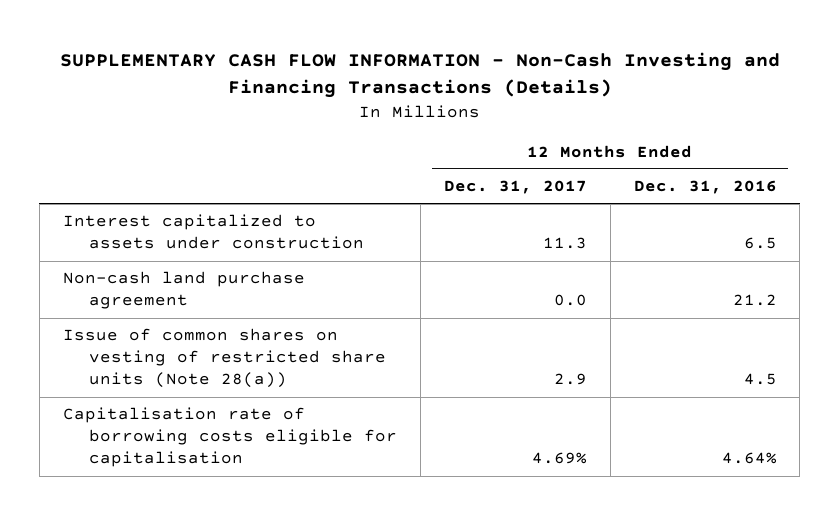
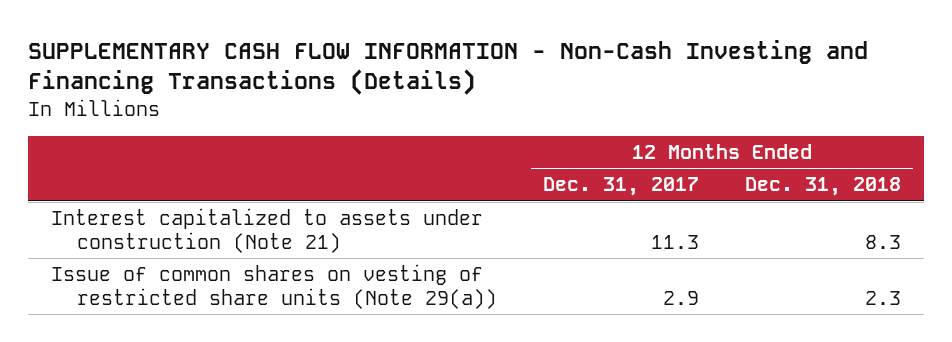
- | 12 Months Ended Dec. 31, 2017 | 12 Months Ended Dec. 31, 2016
+ | 12 Months Ended Dec. 31, 2017 | 12 Months Ended Dec. 31, 2018
- Interest capitalized to assets under construction | 11.3 | 6.5
- Non-cash land purchase agreement | 0.0 | 21.2
- Issue of common shares on vesting of restricted share units (Note 28(a)) | 2.9 | 4.5
- Capitalisation rate of borrowing costs eligible for capitalisation | 4.69% | 4.64%
+ Interest capitalized to assets under construction (Note 21) | 11.3 | 8.3
+ Issue of common shares on vesting of restricted share units (Note 29(a)) | 2.9 | 2.3

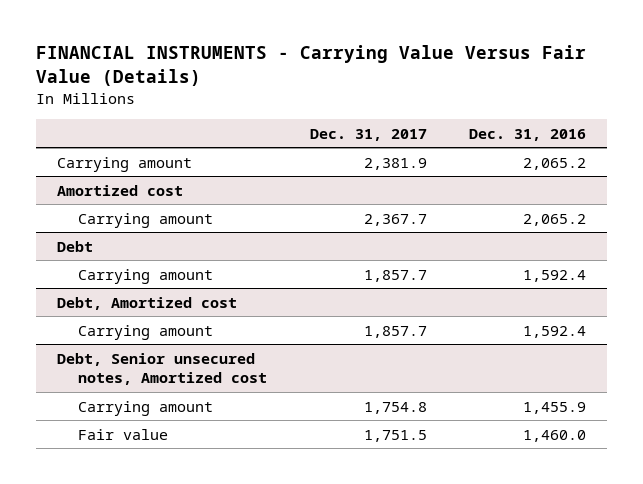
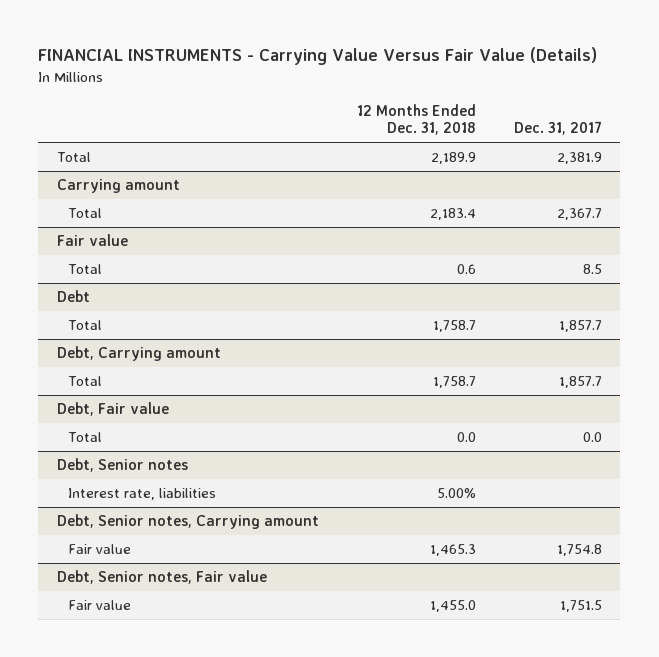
- | Dec. 31, 2017 | Dec. 31, 2016
+ | 12 Months Ended Dec. 31, 2018 | Dec. 31, 2017
- Carrying amount | 2,381.9 | 2,065.2
- Amortized cost
- Carrying amount | 2,367.7 | 2,065.2
+ Total | 2,189.9 | 2,381.9
+ Carrying amount
+ Total | 2,183.4 | 2,367.7
+ Fair value
+ Total | 0.6 | 8.5
@ Debt
- Carrying amount | 1,857.7 | 1,592.4
- Debt, Amortized cost
- Carrying amount | 1,857.7 | 1,592.4
- Debt, Senior unsecured notes, Amortized cost
- Carrying amount | 1,754.8 | 1,455.9
@ Debt
+ Total | 1,758.7 | 1,857.7
+ Debt, Carrying amount
+ Total | 1,758.7 | 1,857.7
+ Debt, Fair value
+ Total | 0.0 | 0.0
+ Debt, Senior notes
+ Interest rate, liabilities | 5.00% |
+ Debt, Senior notes, Carrying amount
+ Fair value | 1,465.3 | 1,754.8
+ Debt, Senior notes, Fair value

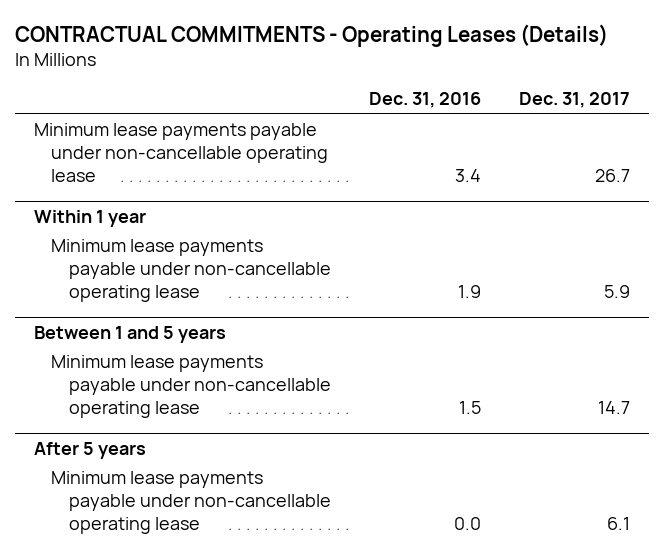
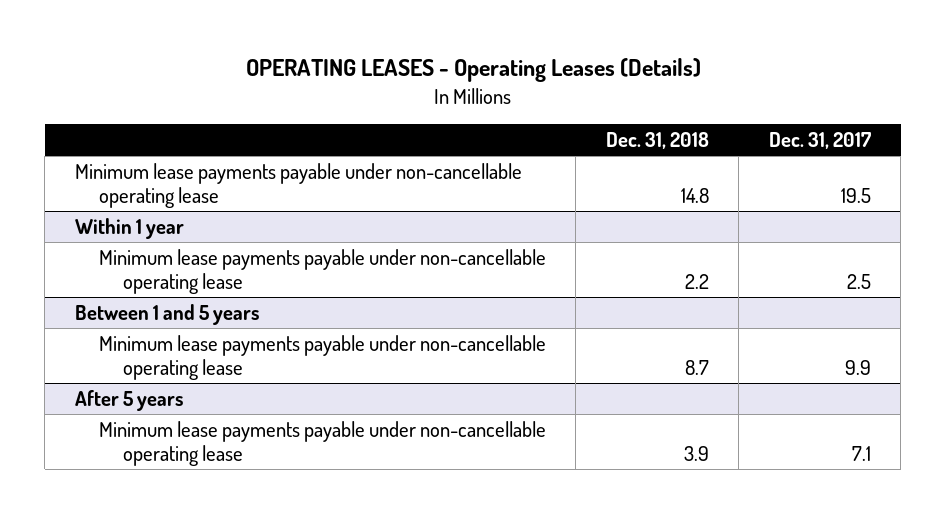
- CONTRACTUAL COMMITMENTS - Operating Leases (Details)
+ OPERATING LEASES - Operating Leases (Details)
- | Dec. 31, 2016 | Dec. 31, 2017
+ | Dec. 31, 2018 | Dec. 31, 2017
- Minimum lease payments payable under non-cancellable operating lease | 3.4 | 26.7
+ Minimum lease payments payable under non-cancellable operating lease | 14.8 | 19.5
@ Within 1 year
- Minimum lease payments payable under non-cancellable operating lease | 1.9 | 5.9
+ Minimum lease payments payable under non-cancellable operating lease | 2.2 | 2.5
@ Between 1 and 5 years
- Minimum lease payments payable under non-cancellable operating lease | 1.5 | 14.7
+ Minimum lease payments payable under non-cancellable operating lease | 8.7 | 9.9
@ After 5 years
- Minimum lease payments payable under non-cancellable operating lease | 0.0 | 6.1
+ Minimum lease payments payable under non-cancellable operating lease | 3.9 | 7.1

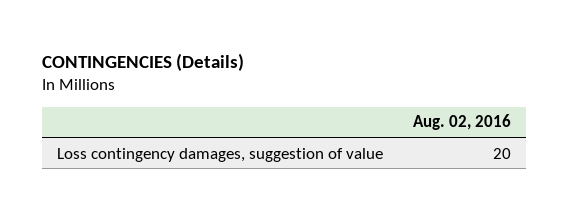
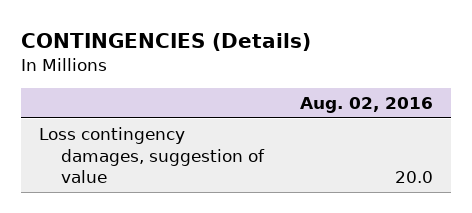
- Loss contingency damages, suggestion of value | 20
+ Loss contingency damages, suggestion of value | 20.0

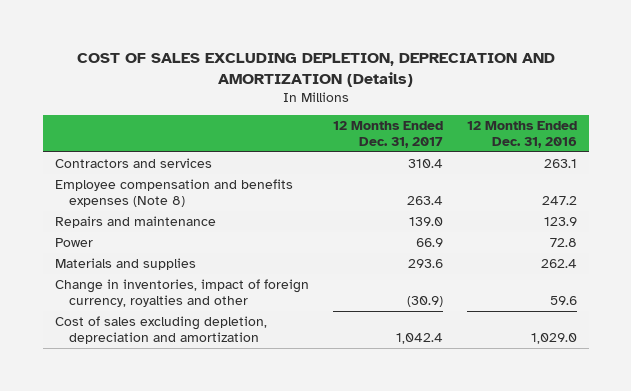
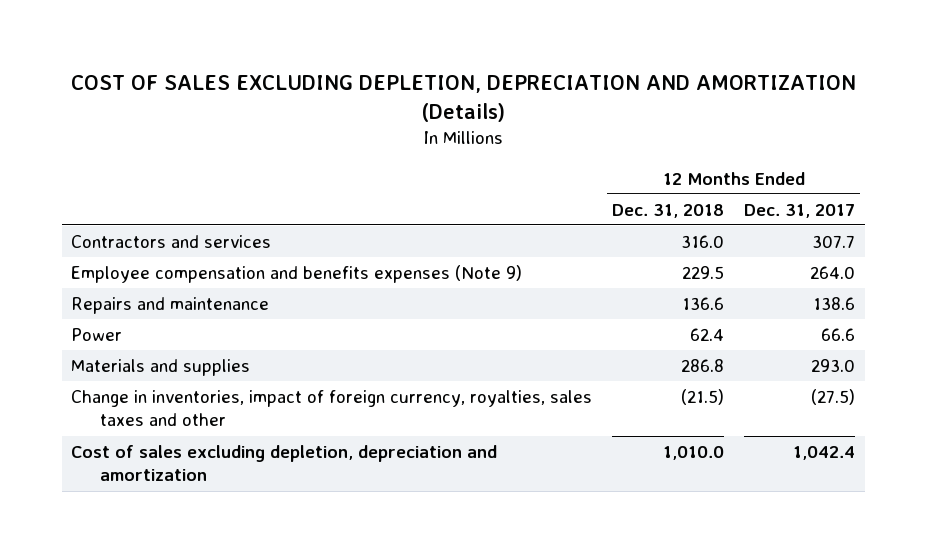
- | 12 Months Ended Dec. 31, 2017 | 12 Months Ended Dec. 31, 2016
+ | 12 Months Ended Dec. 31, 2018 | 12 Months Ended Dec. 31, 2017
- Contractors and services | 310.4 | 263.1
- Employee compensation and benefits expenses (Note 8) | 263.4 | 247.2
- Repairs and maintenance | 139.0 | 123.9
- Power | 66.9 | 72.8
- Materials and supplies | 293.6 | 262.4
- Change in inventories, impact of foreign currency, royalties and other | (30.9) | 59.6
+ Contractors and services | 316.0 | 307.7
+ Employee compensation and benefits expenses (Note 9) | 229.5 | 264.0
+ Repairs and maintenance | 136.6 | 138.6
+ Power | 62.4 | 66.6
+ Materials and supplies | 286.8 | 293.0
+ Change in inventories, impact of foreign currency, royalties, sales taxes and other | (21.5) | (27.5)

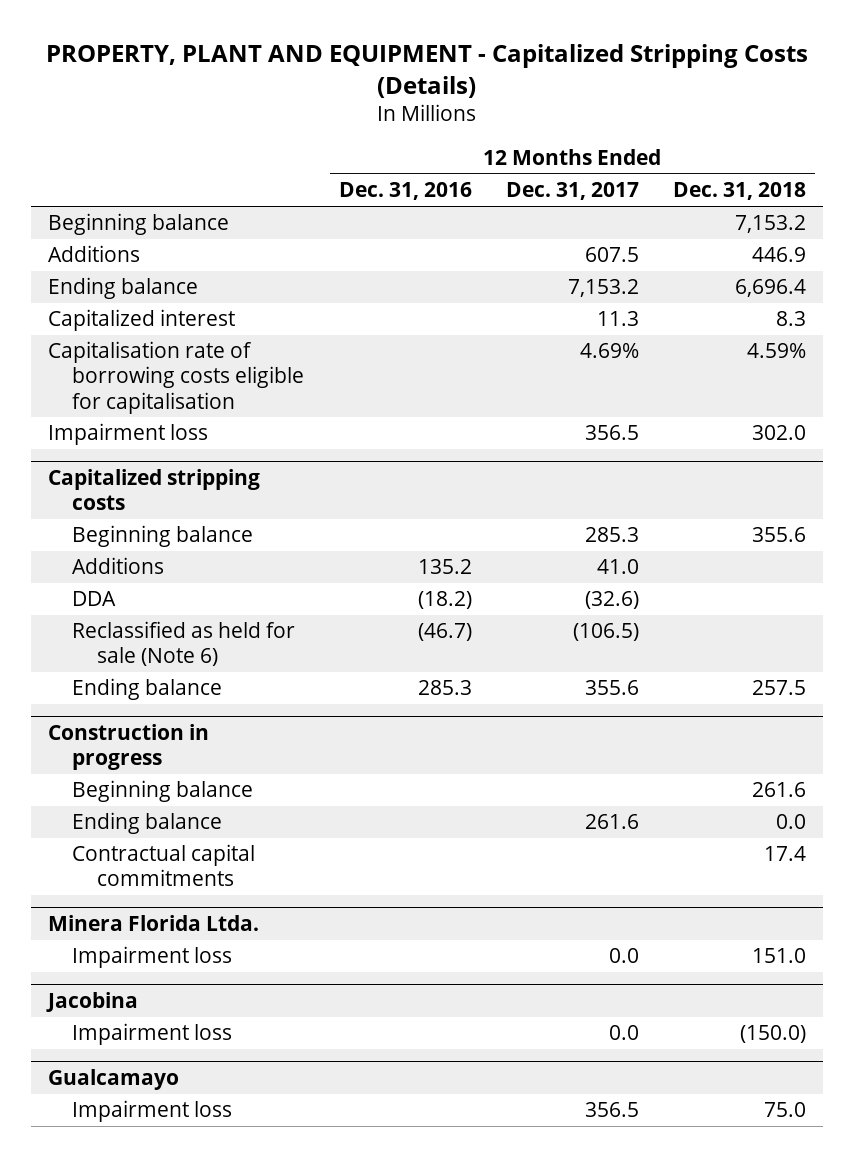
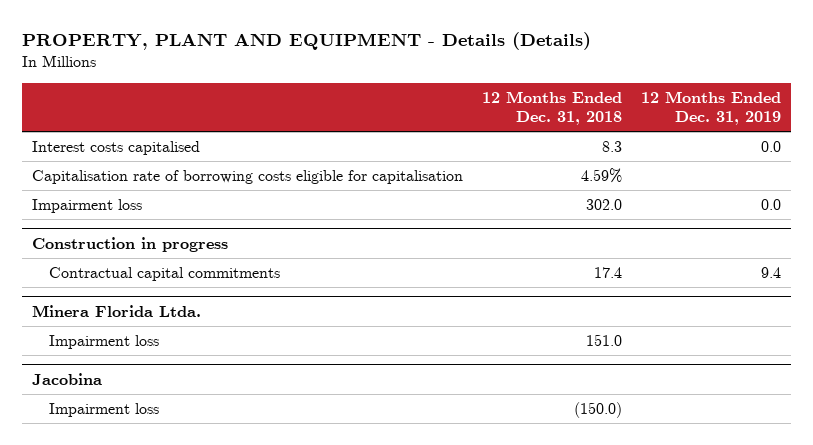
- PROPERTY, PLANT AND EQUIPMENT - Capitalized Stripping Costs (Details)
+ PROPERTY, PLANT AND EQUIPMENT - Details (Details)
- | 12 Months Ended Dec. 31, 2016 | 12 Months Ended Dec. 31, 2017 | 12 Months Ended Dec. 31, 2018
+ | 12 Months Ended Dec. 31, 2018 | 12 Months Ended Dec. 31, 2019
- Beginning balance | | | 7,153.2
- Additions | | 607.5 | 446.9
- Ending balance | | 7,153.2 | 6,696.4
- Capitalized interest | | 11.3 | 8.3
+ Interest costs capitalised | 8.3 | 0.0
- Capitalized stripping costs
- Beginning balance | | 285.3 | 355.6
- Additions | 135.2 | 41.0 |
- DDA | (18.2) | (32.6) |
- Reclassified as held for sale (Note 6) | (46.7) | (106.5) |
- Ending balance | 285.3 | 355.6 | 257.5
@ Construction in progress
- Beginning balance | | | 261.6
- Ending balance | | 261.6 | 0.0
- Gualcamayo
- Impairment loss | | 356.5 | 75.0

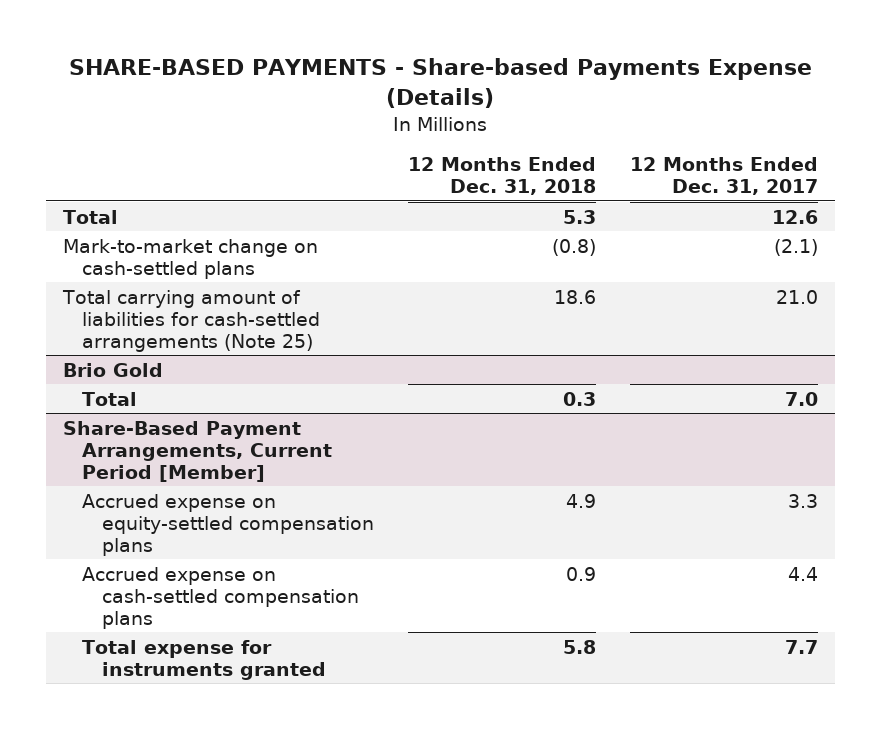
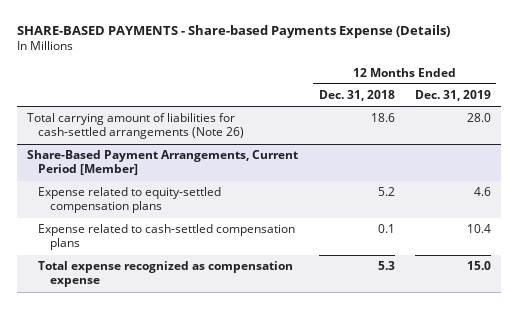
- | 12 Months Ended Dec. 31, 2018 | 12 Months Ended Dec. 31, 2017
+ | 12 Months Ended Dec. 31, 2018 | 12 Months Ended Dec. 31, 2019
- Total | 5.3 | 12.6
- Mark-to-market change on cash-settled plans | (0.8) | (2.1)
- Total carrying amount of liabilities for cash-settled arrangements (Note 25) | 18.6 | 21.0
- Brio Gold
- Total | 0.3 | 7.0
+ Total carrying amount of liabilities for cash-settled arrangements (Note 26) | 18.6 | 28.0
@ Share-Based Payment Arrangements, Current Period [Member]
- Accrued expense on equity-settled compensation plans | 4.9 | 3.3
- Accrued expense on cash-settled compensation plans | 0.9 | 4.4
- Total expense for instruments granted | 5.8 | 7.7
+ Expense related to equity-settled compensation plans | 5.2 | 4.6
+ Expense related to cash-settled compensation plans | 0.1 | 10.4
+ Total expense recognized as compensation expense | 5.3 | 15.0

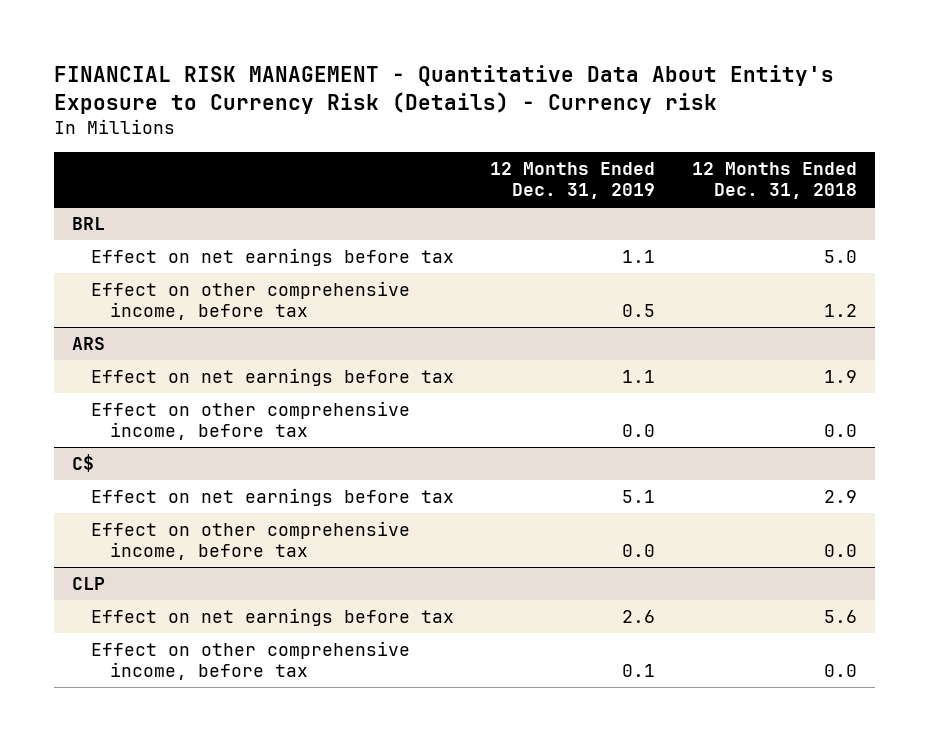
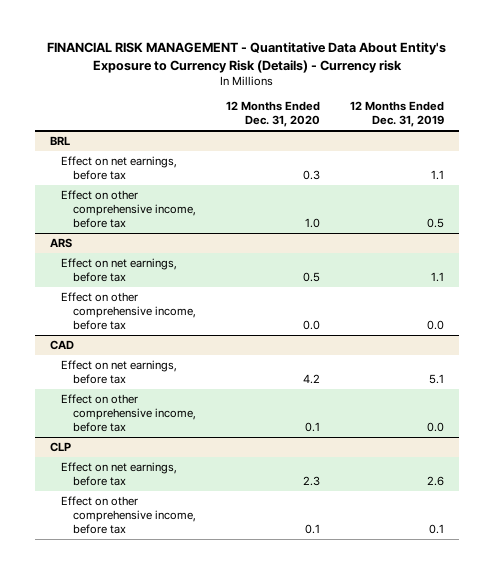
- | 12 Months Ended Dec. 31, 2019 | 12 Months Ended Dec. 31, 2018
+ | 12 Months Ended Dec. 31, 2020 | 12 Months Ended Dec. 31, 2019
@ BRL
- Effect on net earnings before tax | 1.1 | 5.0
+ Effect on net earnings, before tax | 0.3 | 1.1
@ ARS
- Effect on net earnings before tax | 1.1 | 1.9
+ Effect on net earnings, before tax | 0.5 | 1.1
- C$
- Effect on net earnings before tax | 5.1 | 2.9
+ CAD
+ Effect on net earnings, before tax | 4.2 | 5.1
@ CLP
- Effect on net earnings before tax | 2.6 | 5.6
+ Effect on net earnings, before tax | 2.3 | 2.6

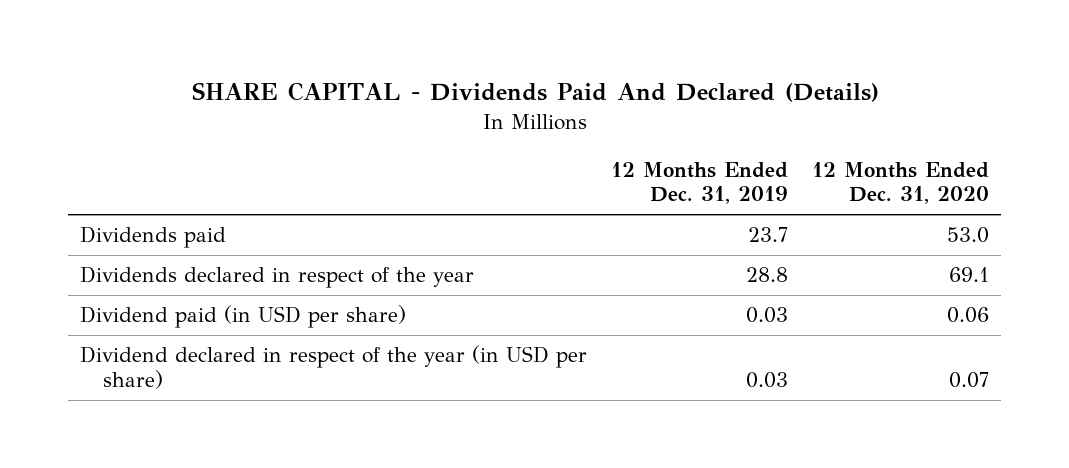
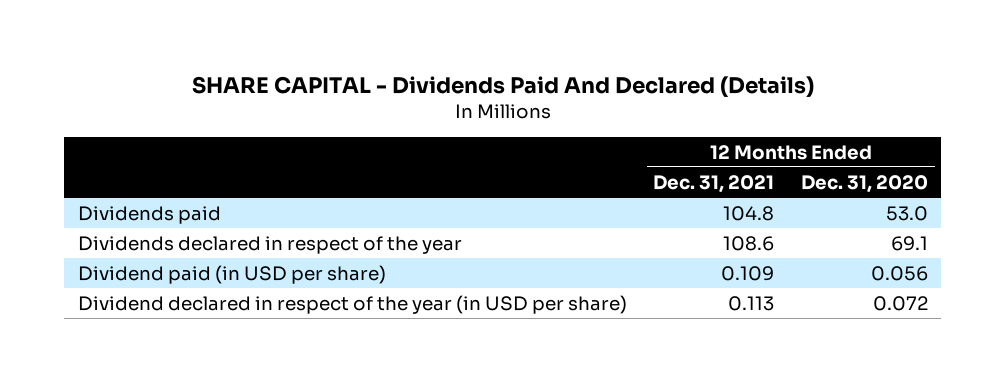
- | 12 Months Ended Dec. 31, 2019 | 12 Months Ended Dec. 31, 2020
+ | 12 Months Ended Dec. 31, 2021 | 12 Months Ended Dec. 31, 2020
- Dividend paid (in USD per share) | 0.03 | 0.06
- Dividend declared in respect of the year (in USD per share) | 0.03 | 0.07
+ Dividend paid (in USD per share) | 0.109 | 0.056
+ Dividend declared in respect of the year (in USD per share) | 0.113 | 0.072

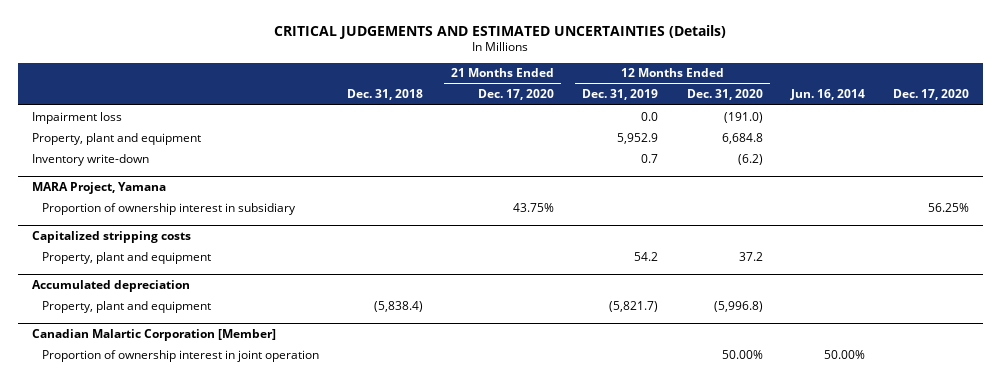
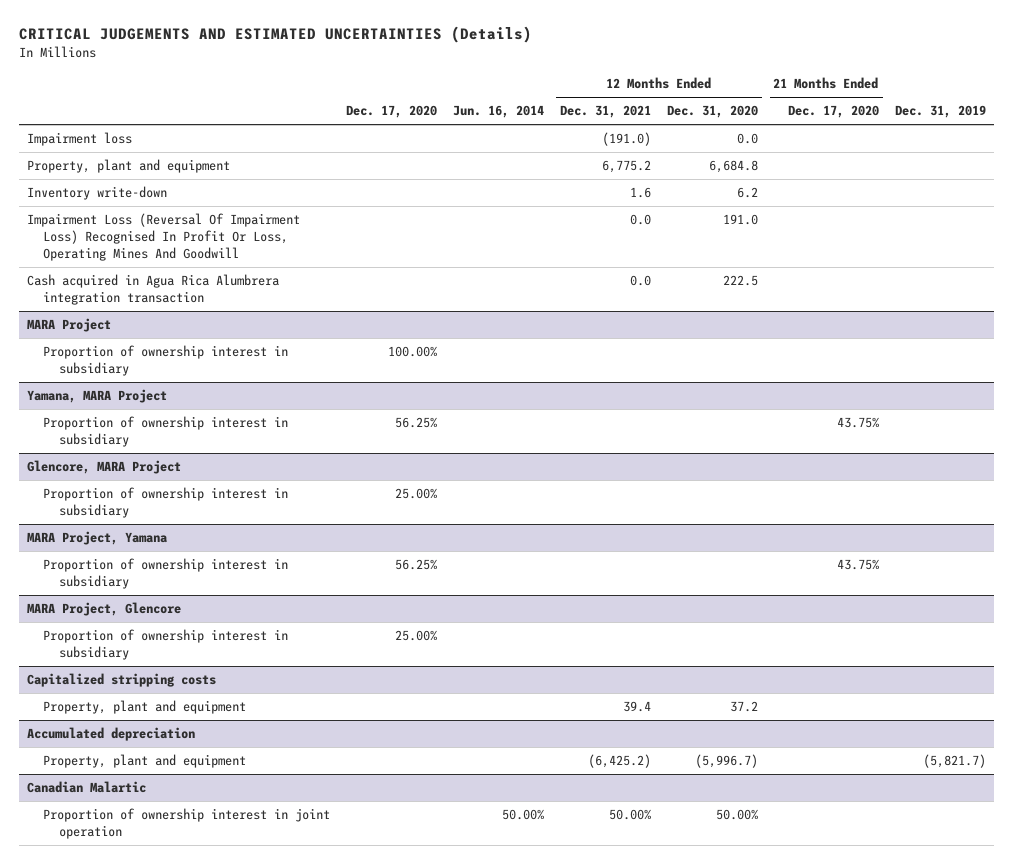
- | Dec. 31, 2018 | 21 Months Ended Dec. 17, 2020 | 12 Months Ended Dec. 31, 2019 | 12 Months Ended Dec. 31, 2020 | Jun. 16, 2014 | Dec. 17, 2020
+ | Dec. 17, 2020 | Jun. 16, 2014 | 12 Months Ended Dec. 31, 2021 | 12 Months Ended Dec. 31, 2020 | 21 Months Ended Dec. 17, 2020 | Dec. 31, 2019
- Impairment loss | | | 0.0 | (191.0) | |
+ Impairment loss | | | (191.0) | 0.0 | |
- Inventory write-down | | | 0.7 | (6.2) | |
+ Inventory write-down | | | 1.6 | 6.2 | |
+ Impairment Loss (Reversal Of Impairment Loss) Recognised In Profit Or Loss, Operating Mines And Goodwill | | | 0.0 | 191.0 | |
+ Cash acquired in Agua Rica Alumbrera integration transaction | | | 0.0 | 222.5 | |
+ MARA Project
+ Proportion of ownership interest in subsidiary | 100.00% | | | | |
+ Yamana, MARA Project
+ Proportion of ownership interest in subsidiary | 56.25% | | | | 43.75% |
+ Glencore, MARA Project
+ Proportion of ownership interest in subsidiary | 25.00% | | | | |
+ MARA Project, Glencore
+ Proportion of ownership interest in subsidiary | 25.00% | | | | |
@ Accumulated depreciation
- Property, plant and equipment | (5,838.4) | | (5,821.7) | (5,996.8) | |
- Canadian Malartic Corporation [Member]
@ Accumulated depreciation
+ Property, plant and equipment | | | (6,425.2) | (5,996.7) | | (5,821.7)
+ Canadian Malartic

